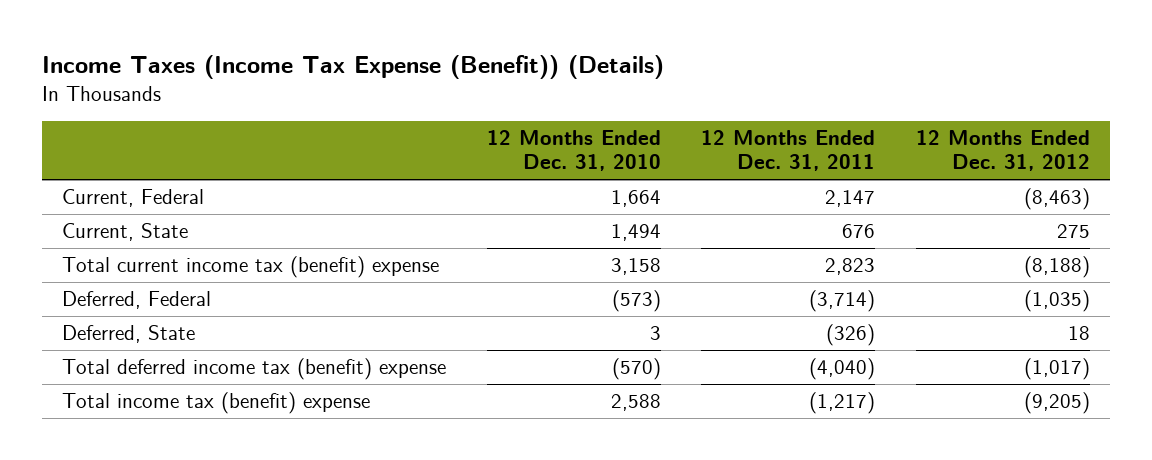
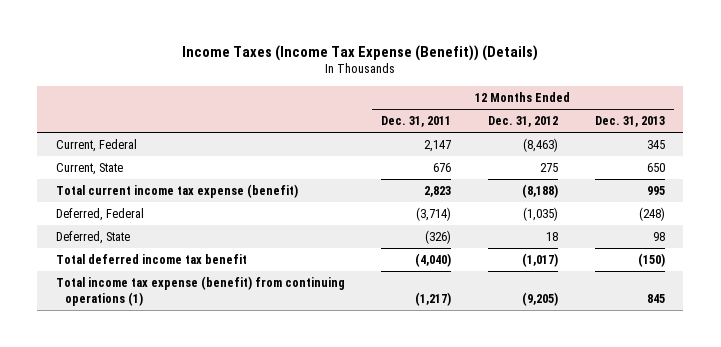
- | 12 Months Ended Dec. 31, 2010 | 12 Months Ended Dec. 31, 2011 | 12 Months Ended Dec. 31, 2012
+ | 12 Months Ended Dec. 31, 2011 | 12 Months Ended Dec. 31, 2012 | 12 Months Ended Dec. 31, 2013
- Total current income tax (benefit) expense | 3,158 | 2,823 | (8,188)
+ Total current income tax expense (benefit) | 2,823 | (8,188) | 995
- Total deferred income tax (benefit) expense | (570) | (4,040) | (1,017)
- Total income tax (benefit) expense | 2,588 | (1,217) | (9,205)
+ Total deferred income tax benefit | (4,040) | (1,017) | (150)
+ Total income tax expense (benefit) from continuing operations (1) | (1,217) | (9,205) | 845

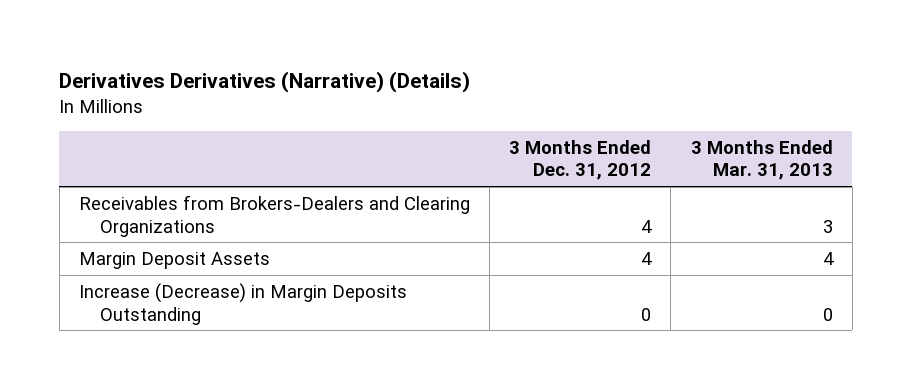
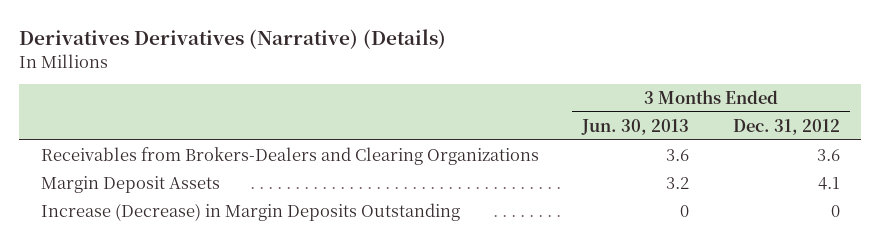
- | 3 Months Ended Dec. 31, 2012 | 3 Months Ended Mar. 31, 2013
+ | 3 Months Ended Jun. 30, 2013 | 3 Months Ended Dec. 31, 2012
- Receivables from Brokers-Dealers and Clearing Organizations | 4 | 3
- Margin Deposit Assets | 4 | 4
+ Receivables from Brokers-Dealers and Clearing Organizations | 3.6 | 3.6
+ Margin Deposit Assets | 3.2 | 4.1

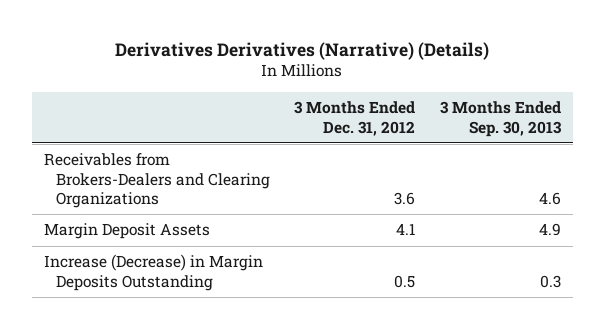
- | 3 Months Ended Jun. 30, 2013 | 3 Months Ended Dec. 31, 2012
+ | 3 Months Ended Dec. 31, 2012 | 3 Months Ended Sep. 30, 2013
- Increase (Decrease) in Margin Deposits Outstanding | 0 | 0
+ Increase (Decrease) in Margin Deposits Outstanding | 0.5 | 0.3

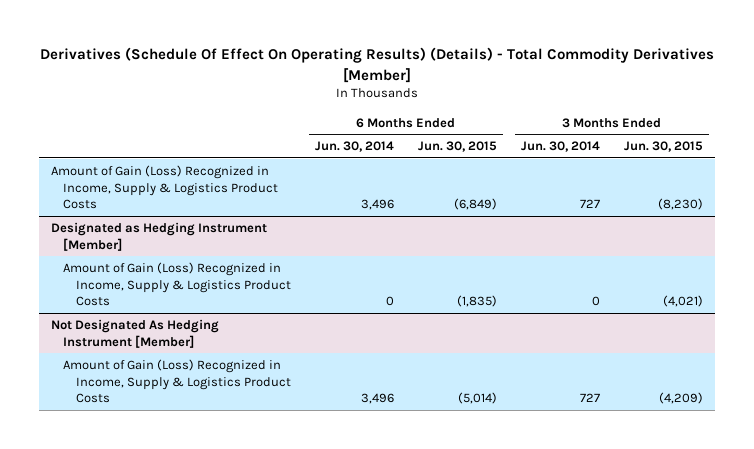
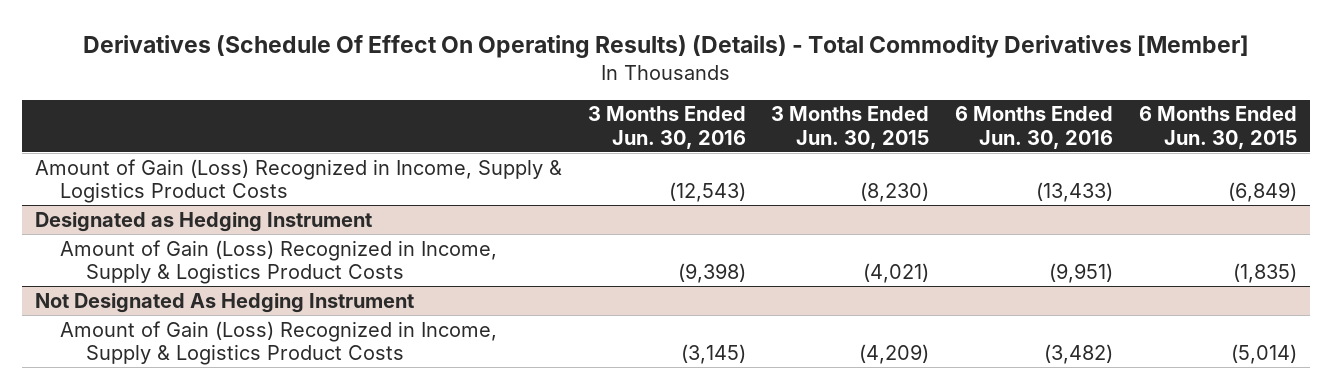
- | 6 Months Ended Jun. 30, 2014 | 6 Months Ended Jun. 30, 2015 | 3 Months Ended Jun. 30, 2014 | 3 Months Ended Jun. 30, 2015
+ | 3 Months Ended Jun. 30, 2016 | 3 Months Ended Jun. 30, 2015 | 6 Months Ended Jun. 30, 2016 | 6 Months Ended Jun. 30, 2015
- Designated as Hedging Instrument [Member]
+ Designated as Hedging Instrument
- Not Designated As Hedging Instrument [Member]
+ Not Designated As Hedging Instrument

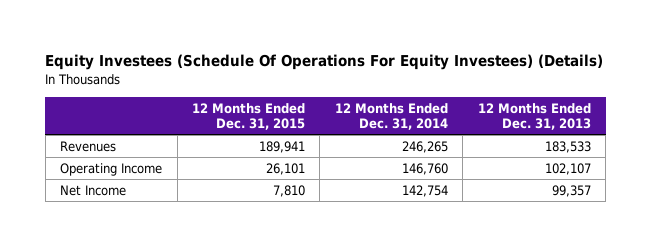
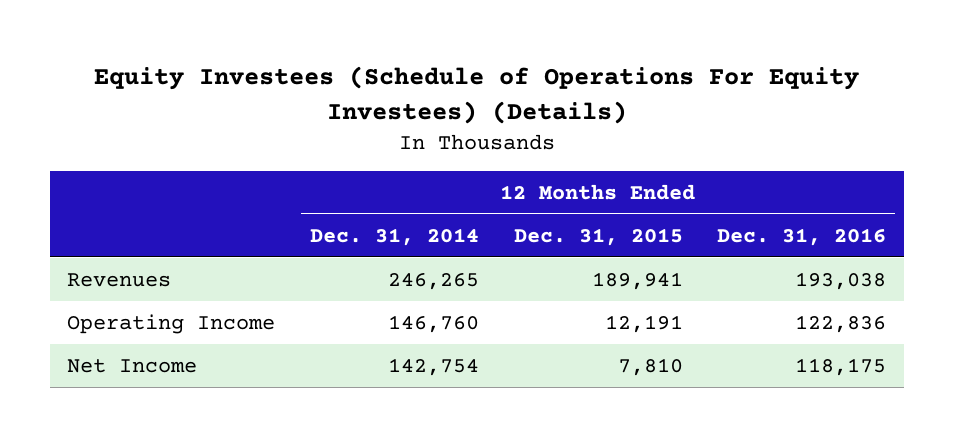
- Equity Investees (Schedule Of Operations For Equity Investees) (Details)
+ Equity Investees (Schedule of Operations For Equity Investees) (Details)
- | 12 Months Ended Dec. 31, 2015 | 12 Months Ended Dec. 31, 2014 | 12 Months Ended Dec. 31, 2013
+ | 12 Months Ended Dec. 31, 2014 | 12 Months Ended Dec. 31, 2015 | 12 Months Ended Dec. 31, 2016
- Operating Income | 26,101 | 146,760 | 102,107
+ Operating Income | 146,760 | 12,191 | 122,836

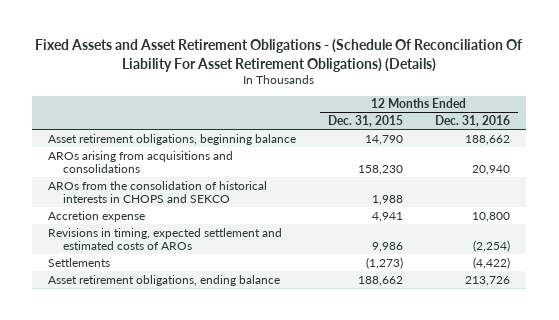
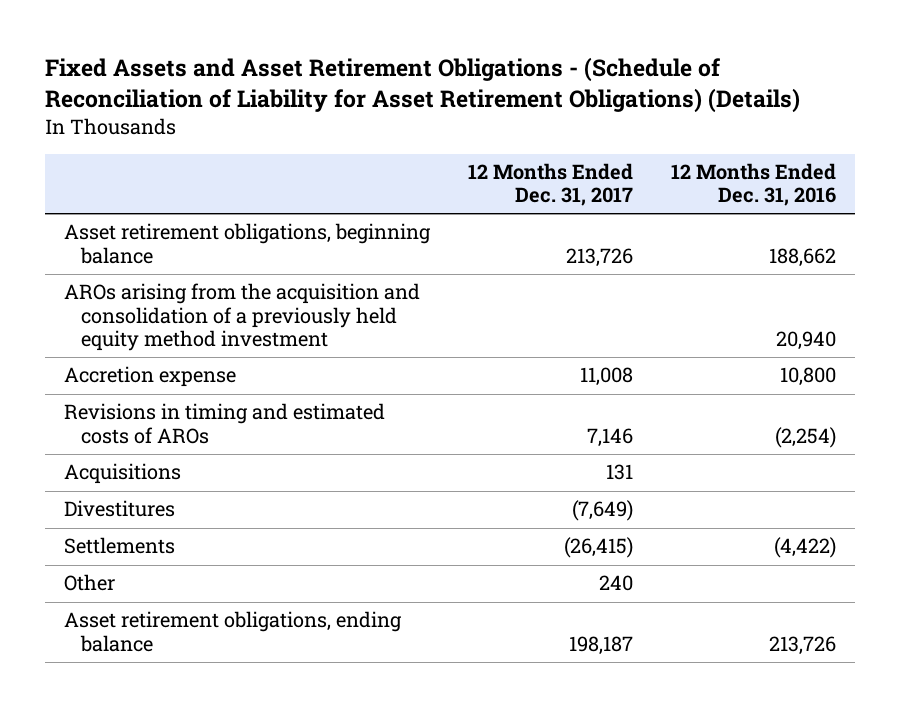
- Fixed Assets and Asset Retirement Obligations - (Schedule Of Reconciliation Of Liability For Asset Retirement Obligations) (Details)
+ Fixed Assets and Asset Retirement Obligations - (Schedule of Reconciliation of Liability for Asset Retirement Obligations) (Details)
- | 12 Months Ended Dec. 31, 2015 | 12 Months Ended Dec. 31, 2016
+ | 12 Months Ended Dec. 31, 2017 | 12 Months Ended Dec. 31, 2016
- AROs arising from acquisitions and consolidations | 158,230 | 20,940
- AROs from the consolidation of historical interests in CHOPS and SEKCO | 1,988 |
+ AROs arising from the acquisition and consolidation of a previously held equity method investment | | 20,940
- Revisions in timing, expected settlement and estimated costs of AROs | 9,986 | (2,254)
+ Revisions in timing and estimated costs of AROs | 7,146 | (2,254)
+ Acquisitions | 131 |
+ Divestitures | (7,649) |
+ Other | 240 |

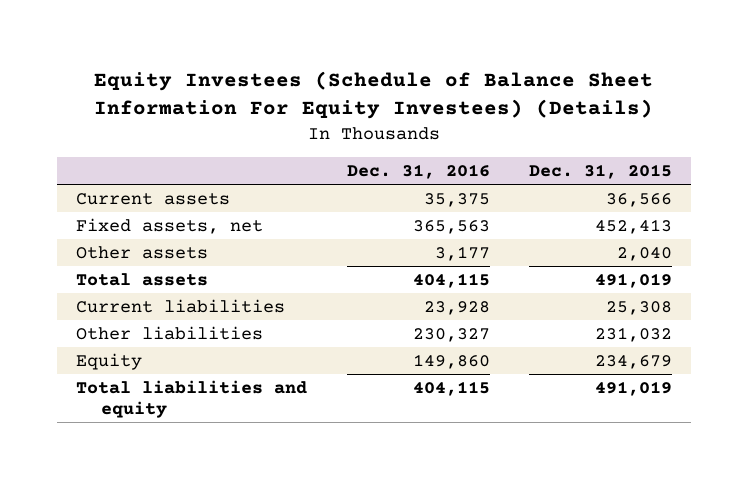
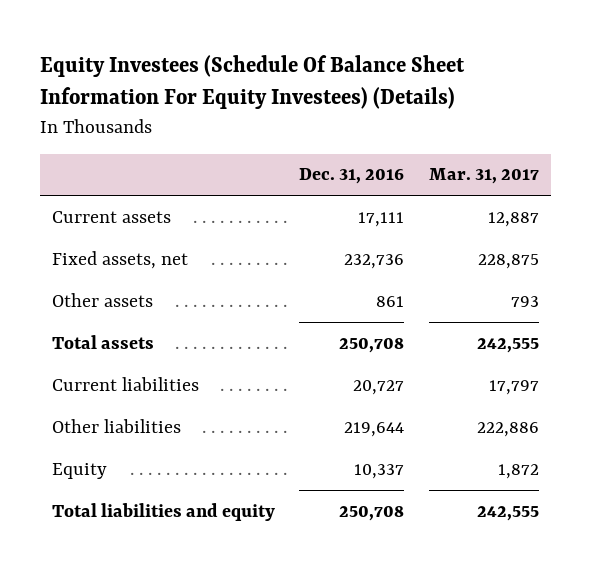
- Equity Investees (Schedule of Balance Sheet Information For Equity Investees) (Details)
+ Equity Investees (Schedule Of Balance Sheet Information For Equity Investees) (Details)
- | Dec. 31, 2016 | Dec. 31, 2015
+ | Dec. 31, 2016 | Mar. 31, 2017
- Current assets | 35,375 | 36,566
- Fixed assets, net | 365,563 | 452,413
- Other assets | 3,177 | 2,040
- Total assets | 404,115 | 491,019
- Current liabilities | 23,928 | 25,308
- Other liabilities | 230,327 | 231,032
- Equity | 149,860 | 234,679
- Total liabilities and equity | 404,115 | 491,019
+ Current assets | 17,111 | 12,887
+ Fixed assets, net | 232,736 | 228,875
+ Other assets | 861 | 793
+ Total assets | 250,708 | 242,555
+ Current liabilities | 20,727 | 17,797
+ Other liabilities | 219,644 | 222,886
+ Equity | 10,337 | 1,872
+ Total liabilities and equity | 250,708 | 242,555

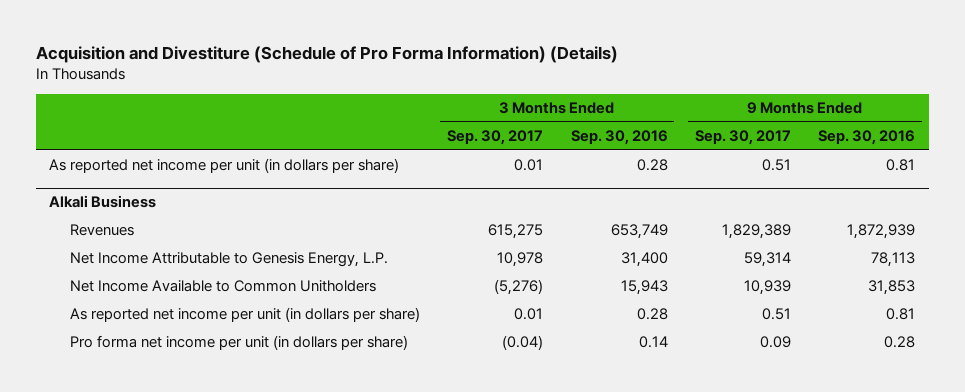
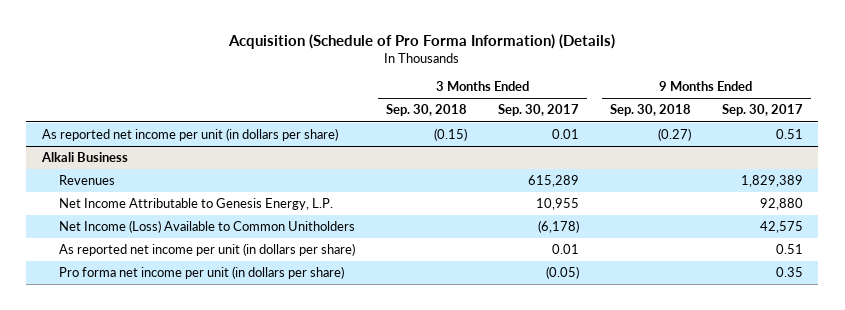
- Acquisition and Divestiture (Schedule of Pro Forma Information) (Details)
+ Acquisition (Schedule of Pro Forma Information) (Details)
- | 3 Months Ended Sep. 30, 2017 | 3 Months Ended Sep. 30, 2016 | 9 Months Ended Sep. 30, 2017 | 9 Months Ended Sep. 30, 2016
+ | 3 Months Ended Sep. 30, 2018 | 3 Months Ended Sep. 30, 2017 | 9 Months Ended Sep. 30, 2018 | 9 Months Ended Sep. 30, 2017
@ Alkali Business
- Revenues | 615,275 | 653,749 | 1,829,389 | 1,872,939
- Net Income Attributable to Genesis Energy, L.P. | 10,978 | 31,400 | 59,314 | 78,113
- Net Income Available to Common Unitholders | (5,276) | 15,943 | 10,939 | 31,853
+ Revenues | | 615,289 | | 1,829,389
+ Net Income Attributable to Genesis Energy, L.P. | | 10,955 | | 92,880
+ Net Income (Loss) Available to Common Unitholders | | (6,178) | | 42,575
- Pro forma net income per unit (in dollars per share) | (0.04) | 0.14 | 0.09 | 0.28
+ Pro forma net income per unit (in dollars per share) | | (0.05) | | 0.35

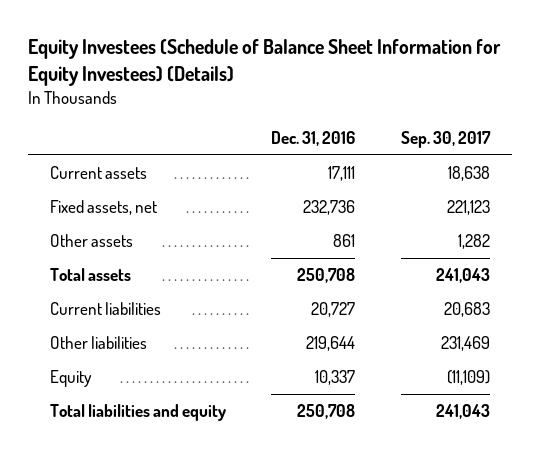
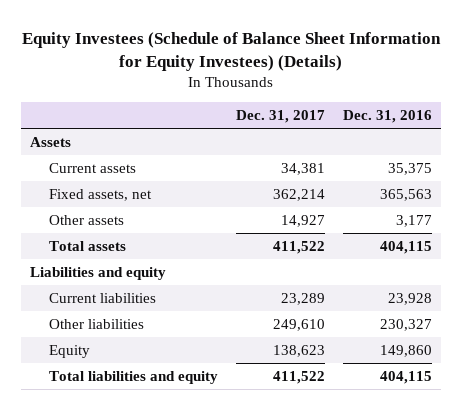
- | Dec. 31, 2016 | Sep. 30, 2017
+ | Dec. 31, 2017 | Dec. 31, 2016
- Current assets | 17,111 | 18,638
- Fixed assets, net | 232,736 | 221,123
- Other assets | 861 | 1,282
- Total assets | 250,708 | 241,043
- Current liabilities | 20,727 | 20,683
- Other liabilities | 219,644 | 231,469
- Equity | 10,337 | (11,109)
- Total liabilities and equity | 250,708 | 241,043
+ Assets
+ Current assets | 34,381 | 35,375
+ Fixed assets, net | 362,214 | 365,563
+ Other assets | 14,927 | 3,177
+ Total assets | 411,522 | 404,115
+ Liabilities and equity
+ Current liabilities | 23,289 | 23,928
+ Other liabilities | 249,610 | 230,327
+ Equity | 138,623 | 149,860
+ Total liabilities and equity | 411,522 | 404,115

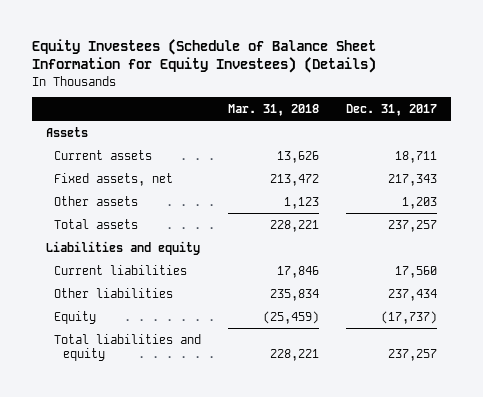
- | Dec. 31, 2017 | Dec. 31, 2016
+ | Mar. 31, 2018 | Dec. 31, 2017
- Current assets | 34,381 | 35,375
- Fixed assets, net | 362,214 | 365,563
- Other assets | 14,927 | 3,177
- Total assets | 411,522 | 404,115
+ Current assets | 13,626 | 18,711
+ Fixed assets, net | 213,472 | 217,343
+ Other assets | 1,123 | 1,203
+ Total assets | 228,221 | 237,257
- Current liabilities | 23,289 | 23,928
- Other liabilities | 249,610 | 230,327
- Equity | 138,623 | 149,860
- Total liabilities and equity | 411,522 | 404,115
+ Current liabilities | 17,846 | 17,560
+ Other liabilities | 235,834 | 237,434
+ Equity | (25,459) | (17,737)
+ Total liabilities and equity | 228,221 | 237,257

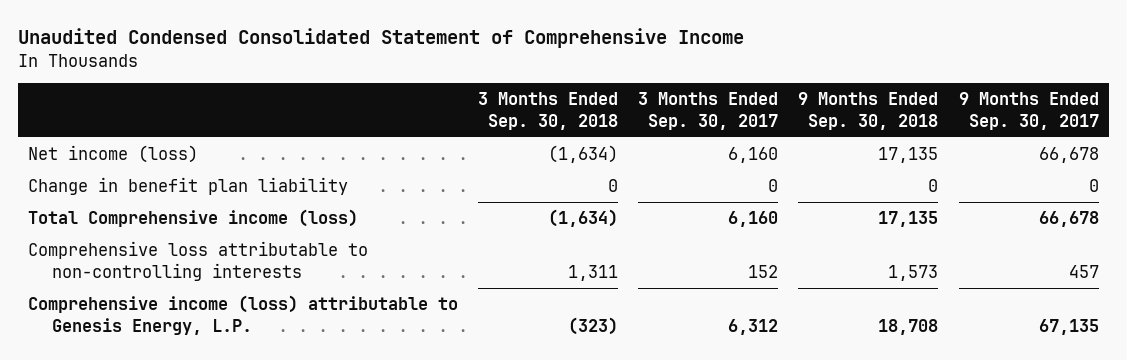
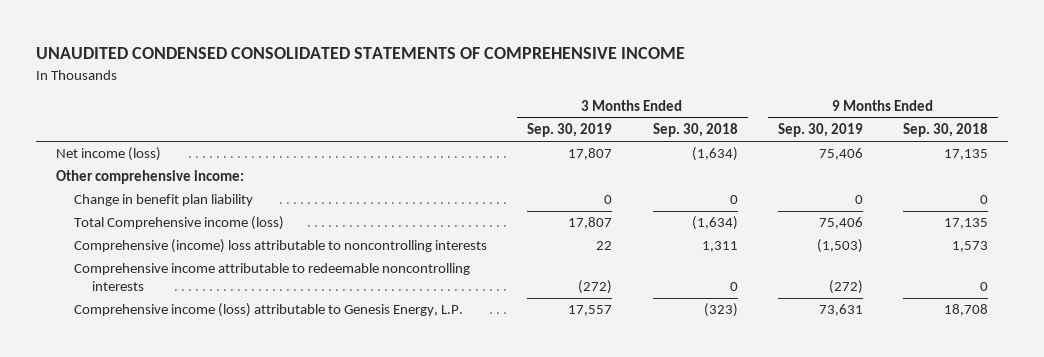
- Unaudited Condensed Consolidated Statement of Comprehensive Income
+ UNAUDITED CONDENSED CONSOLIDATED STATEMENTS OF COMPREHENSIVE INCOME
- | 3 Months Ended Sep. 30, 2018 | 3 Months Ended Sep. 30, 2017 | 9 Months Ended Sep. 30, 2018 | 9 Months Ended Sep. 30, 2017
+ | 3 Months Ended Sep. 30, 2019 | 3 Months Ended Sep. 30, 2018 | 9 Months Ended Sep. 30, 2019 | 9 Months Ended Sep. 30, 2018
+ Other comprehensive income:
- Comprehensive loss attributable to non-controlling interests | 1,311 | 152 | 1,573 | 457
+ Comprehensive (income) loss attributable to noncontrolling interests | 22 | 1,311 | (1,503) | 1,573
+ Comprehensive income attributable to redeemable noncontrolling interests | (272) | 0 | (272) | 0

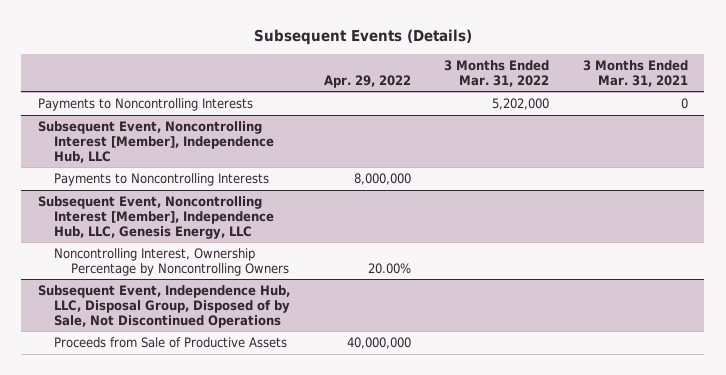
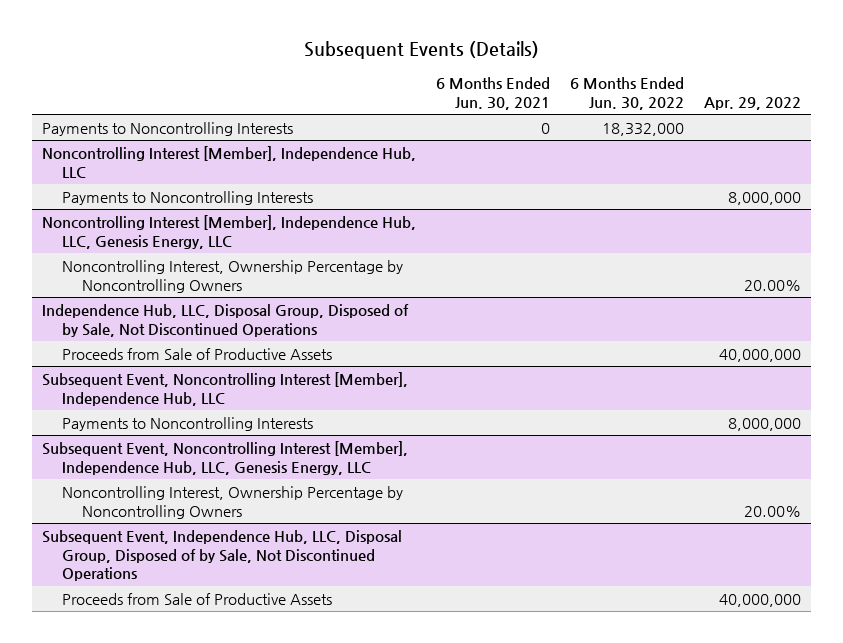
- | Apr. 29, 2022 | 3 Months Ended Mar. 31, 2022 | 3 Months Ended Mar. 31, 2021
+ | 6 Months Ended Jun. 30, 2021 | 6 Months Ended Jun. 30, 2022 | Apr. 29, 2022
+ Noncontrolling Interest [Member], Independence Hub, LLC
+ Payments to Noncontrolling Interests | | | 8,000,000
+ Noncontrolling Interest [Member], Independence Hub, LLC, Genesis Energy, LLC
+ Noncontrolling Interest, Ownership Percentage by Noncontrolling Owners | | | 20.00%
+ Independence Hub, LLC, Disposal Group, Disposed of by Sale, Not Discontinued Operations
+ Proceeds from Sale of Productive Assets | | | 40,000,000

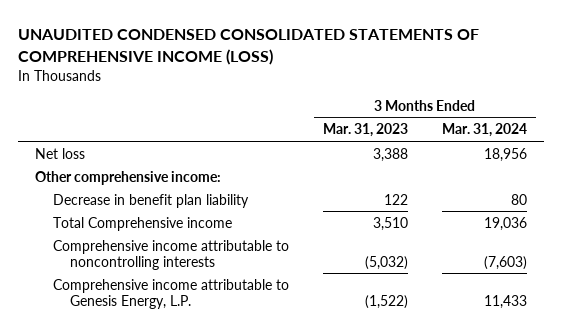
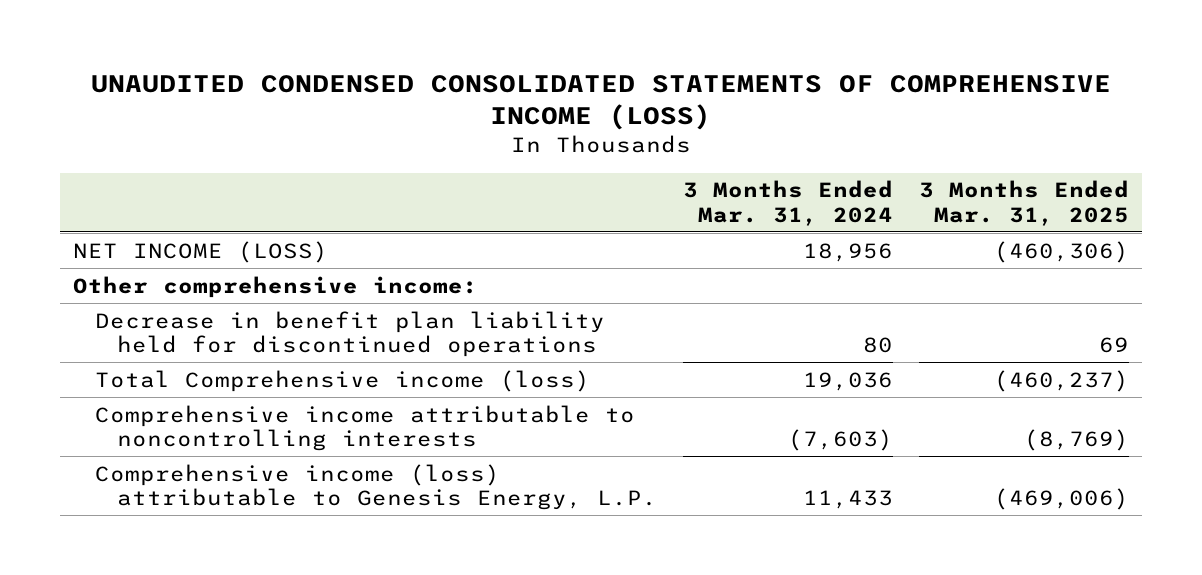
- | 3 Months Ended Mar. 31, 2023 | 3 Months Ended Mar. 31, 2024
+ | 3 Months Ended Mar. 31, 2024 | 3 Months Ended Mar. 31, 2025
- Net loss | 3,388 | 18,956
+ NET INCOME (LOSS) | 18,956 | (460,306)
- Decrease in benefit plan liability | 122 | 80
- Total Comprehensive income | 3,510 | 19,036
+ Decrease in benefit plan liability held for discontinued operations | 80 | 69
+ Total Comprehensive income (loss) | 19,036 | (460,237)
- Comprehensive income attributable to Genesis Energy, L.P. | (1,522) | 11,433
+ Comprehensive income (loss) attributable to Genesis Energy, L.P. | 11,433 | (469,006)

